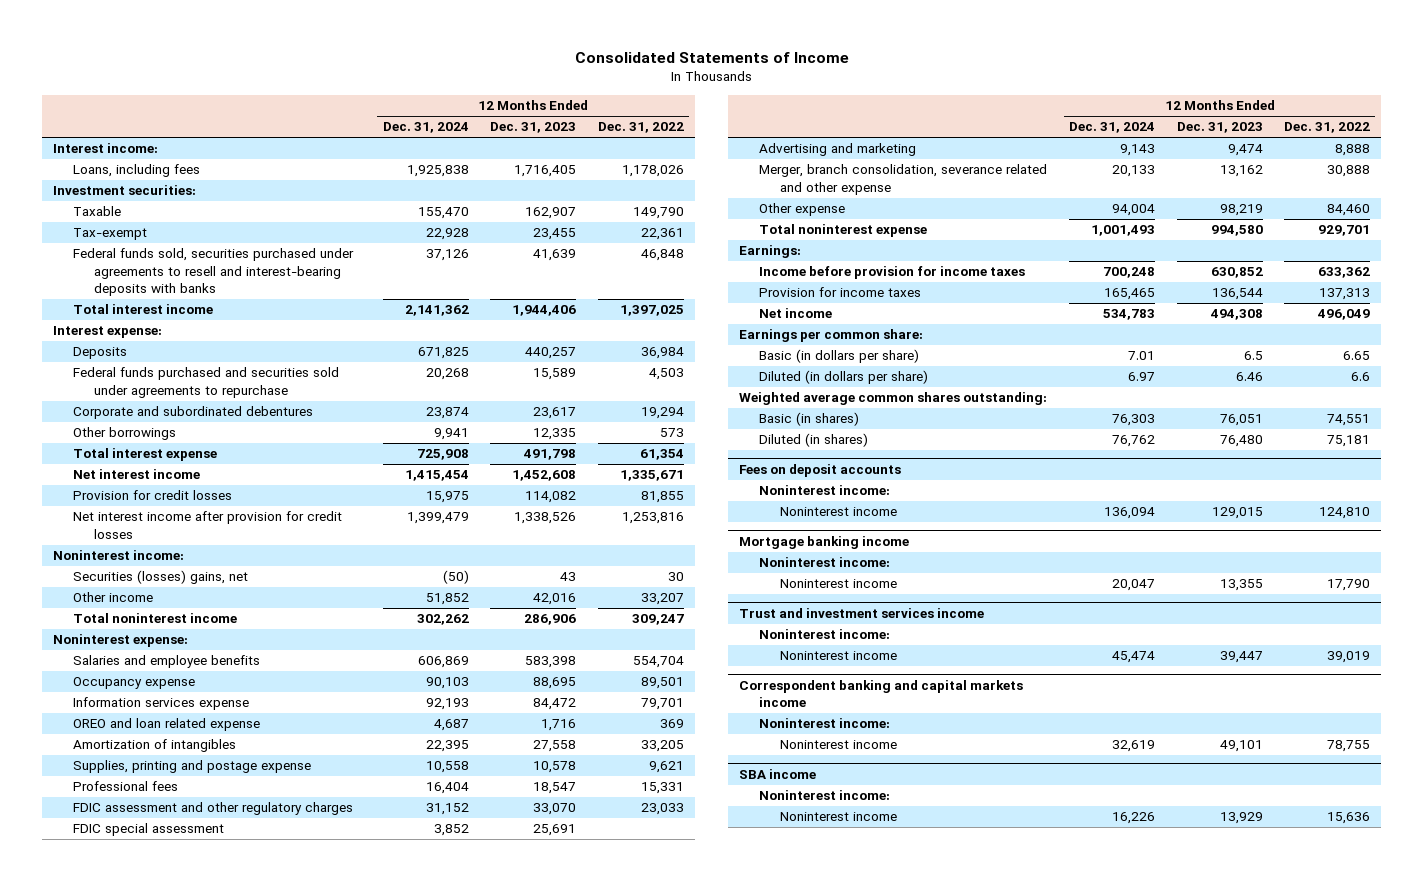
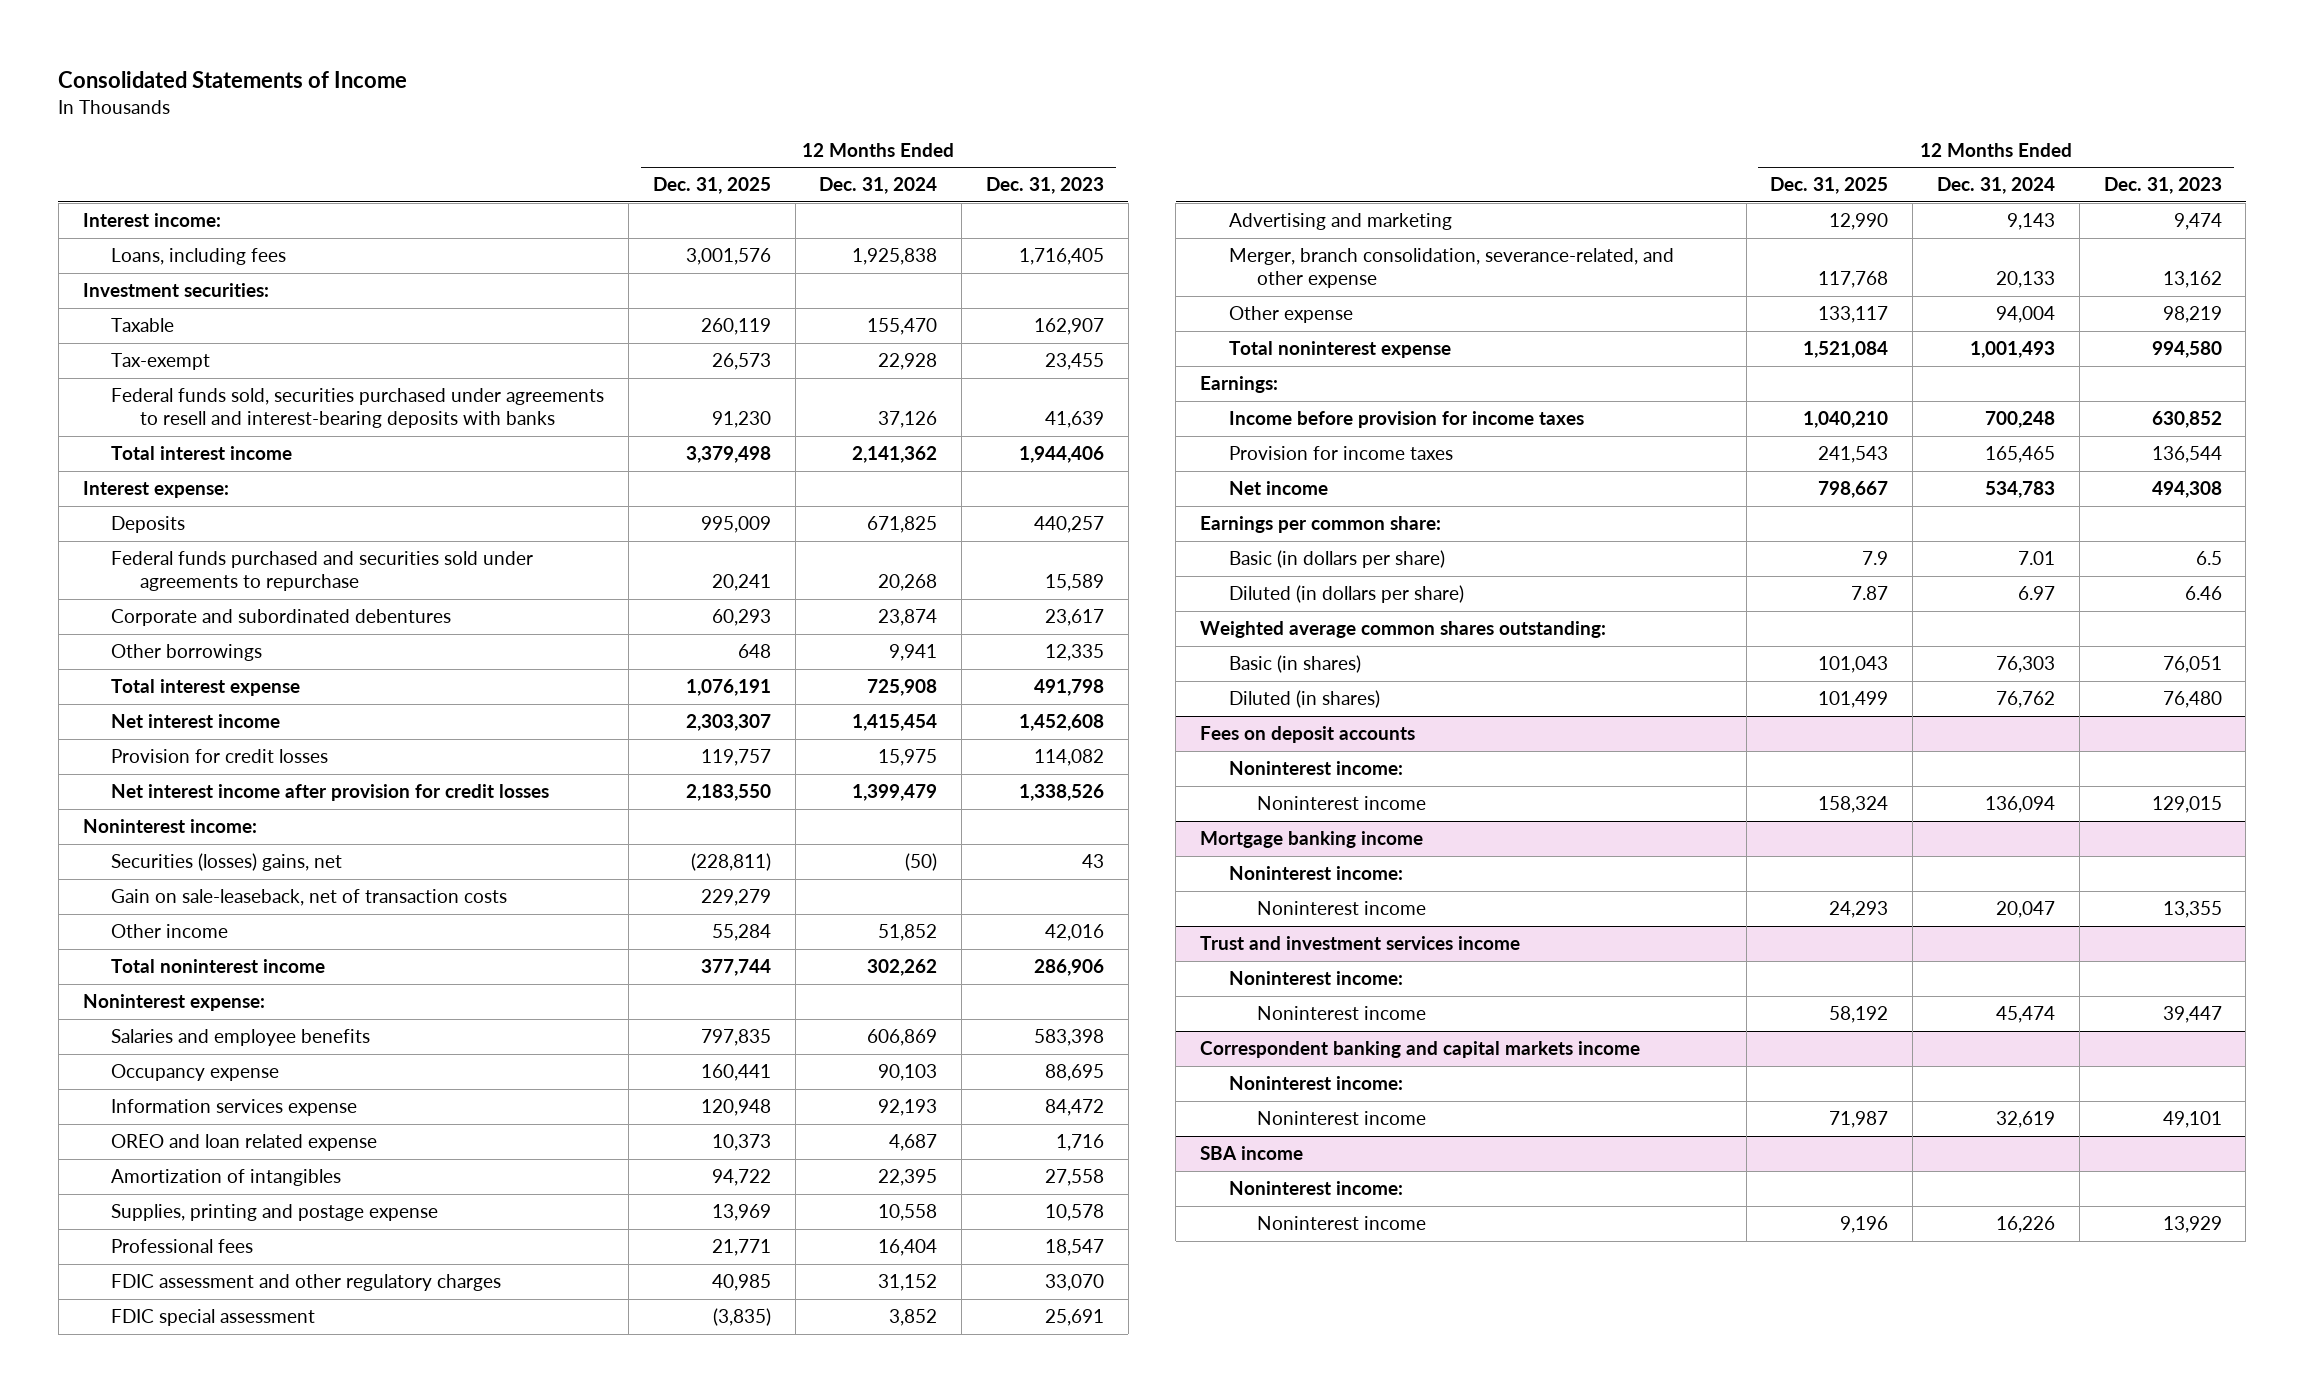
- | 12 Months Ended Dec. 31, 2024 | 12 Months Ended Dec. 31, 2023 | 12 Months Ended Dec. 31, 2022
+ | 12 Months Ended Dec. 31, 2025 | 12 Months Ended Dec. 31, 2024 | 12 Months Ended Dec. 31, 2023
+ Gain on sale-leaseback, net of transaction costs | 229,279 | |
- Merger, branch consolidation, severance related and other expense | 20,133 | 13,162 | 30,888
+ Merger, branch consolidation, severance-related, and other expense | 117,768 | 20,133 | 13,162

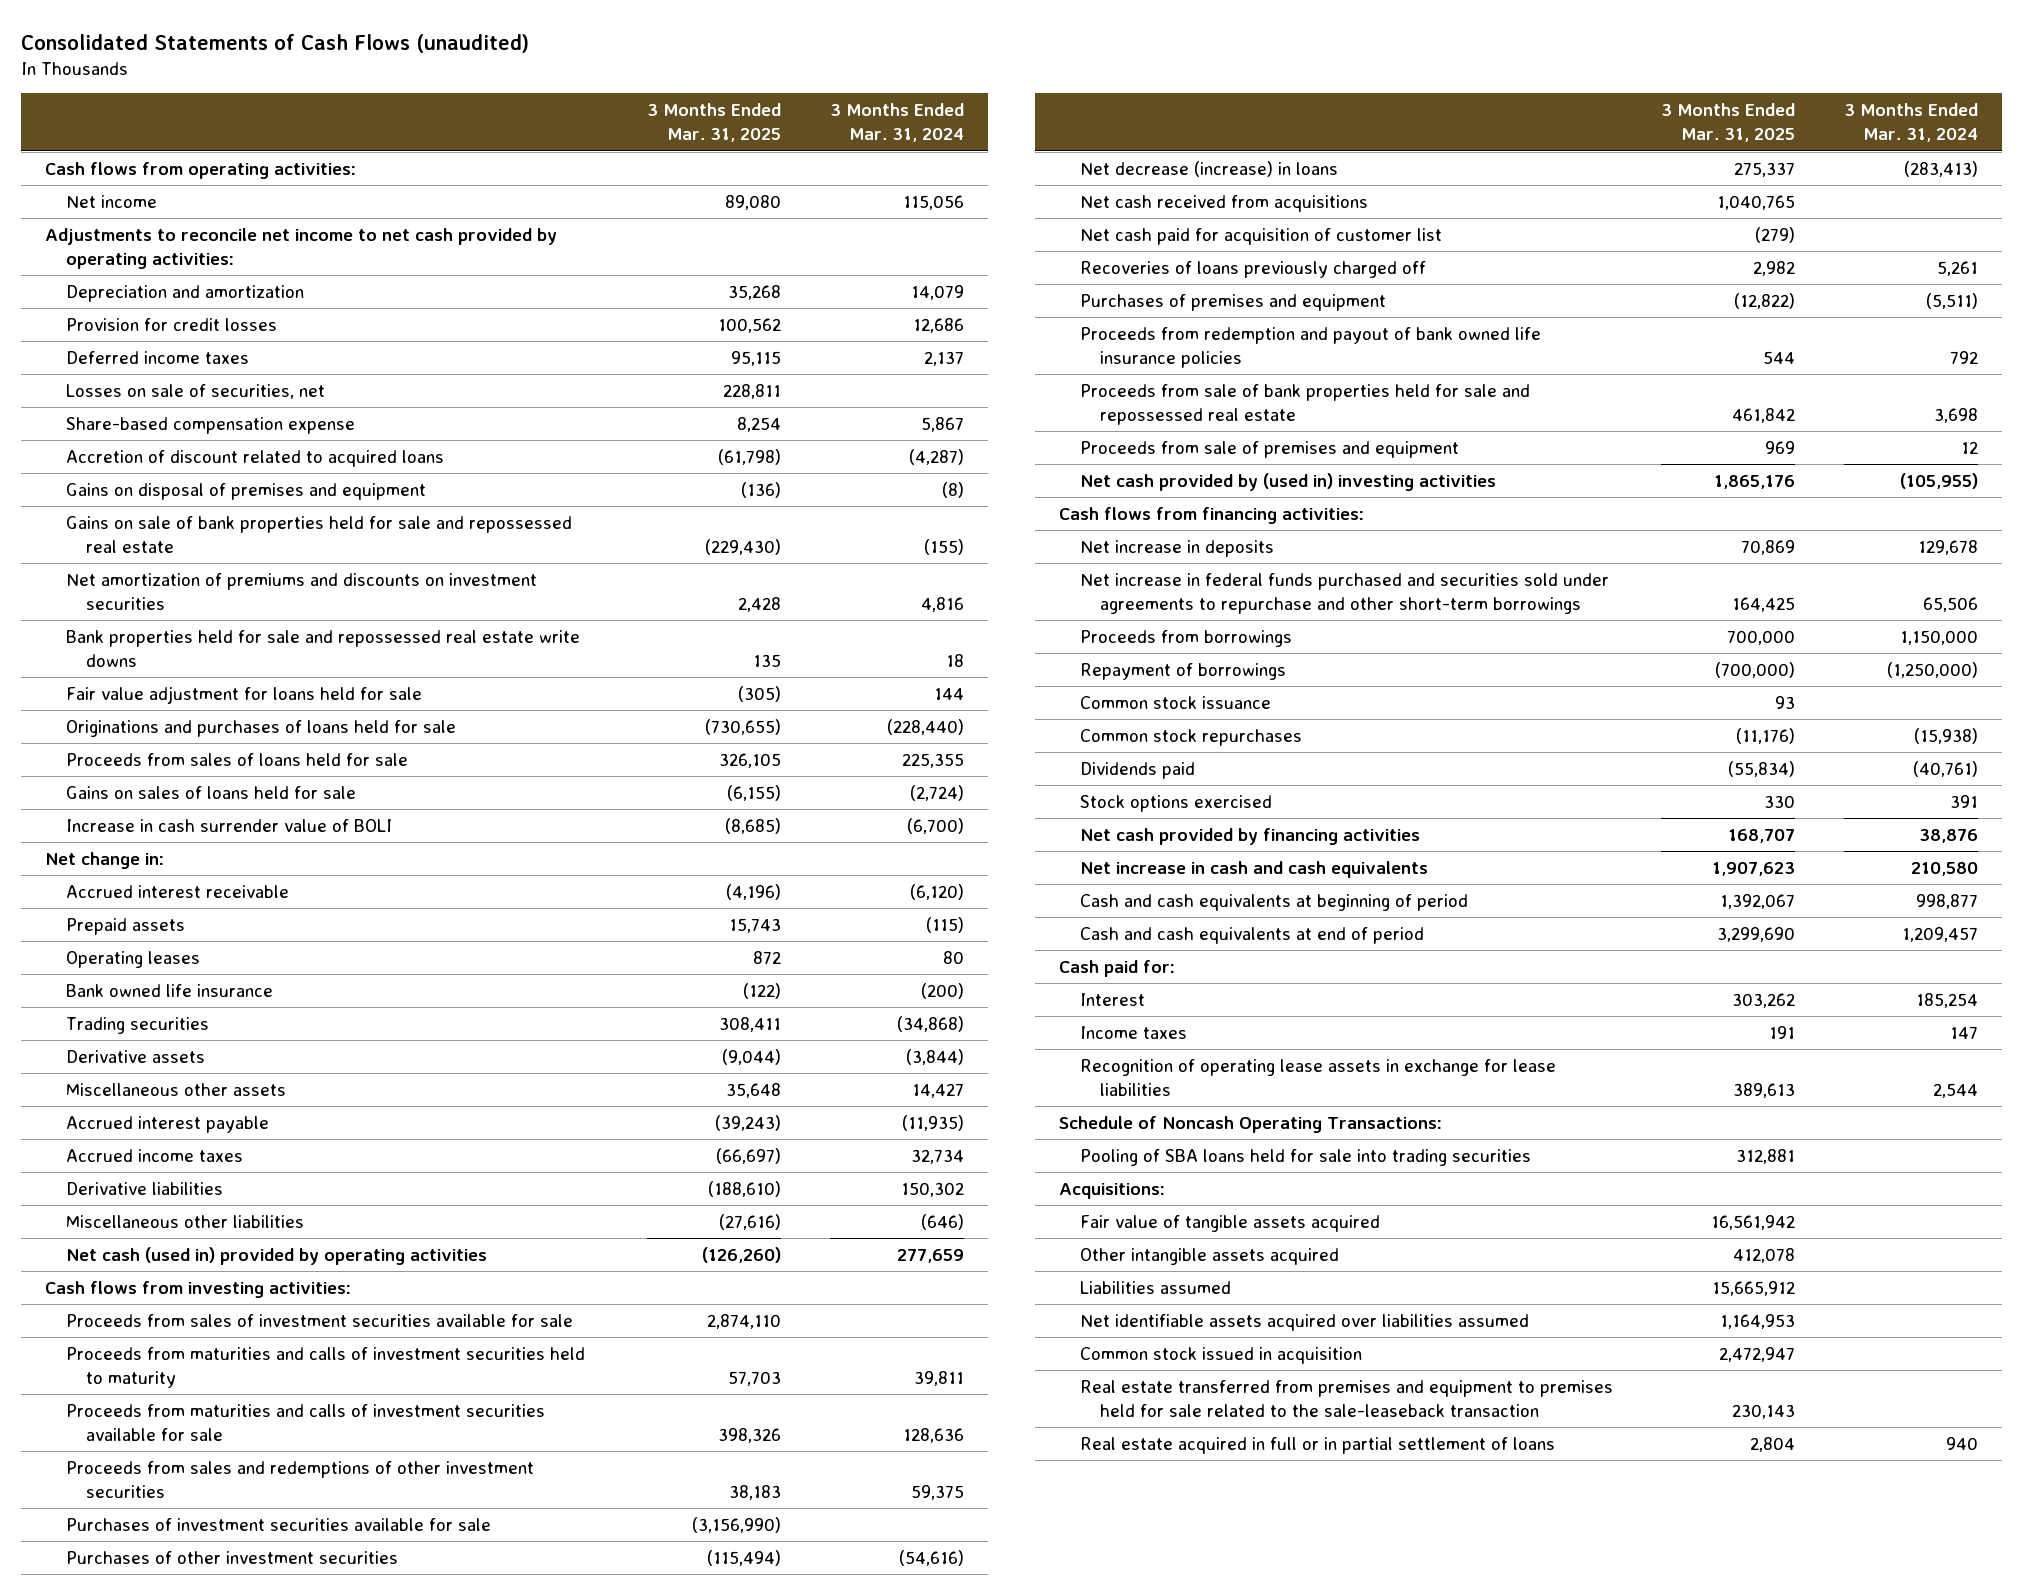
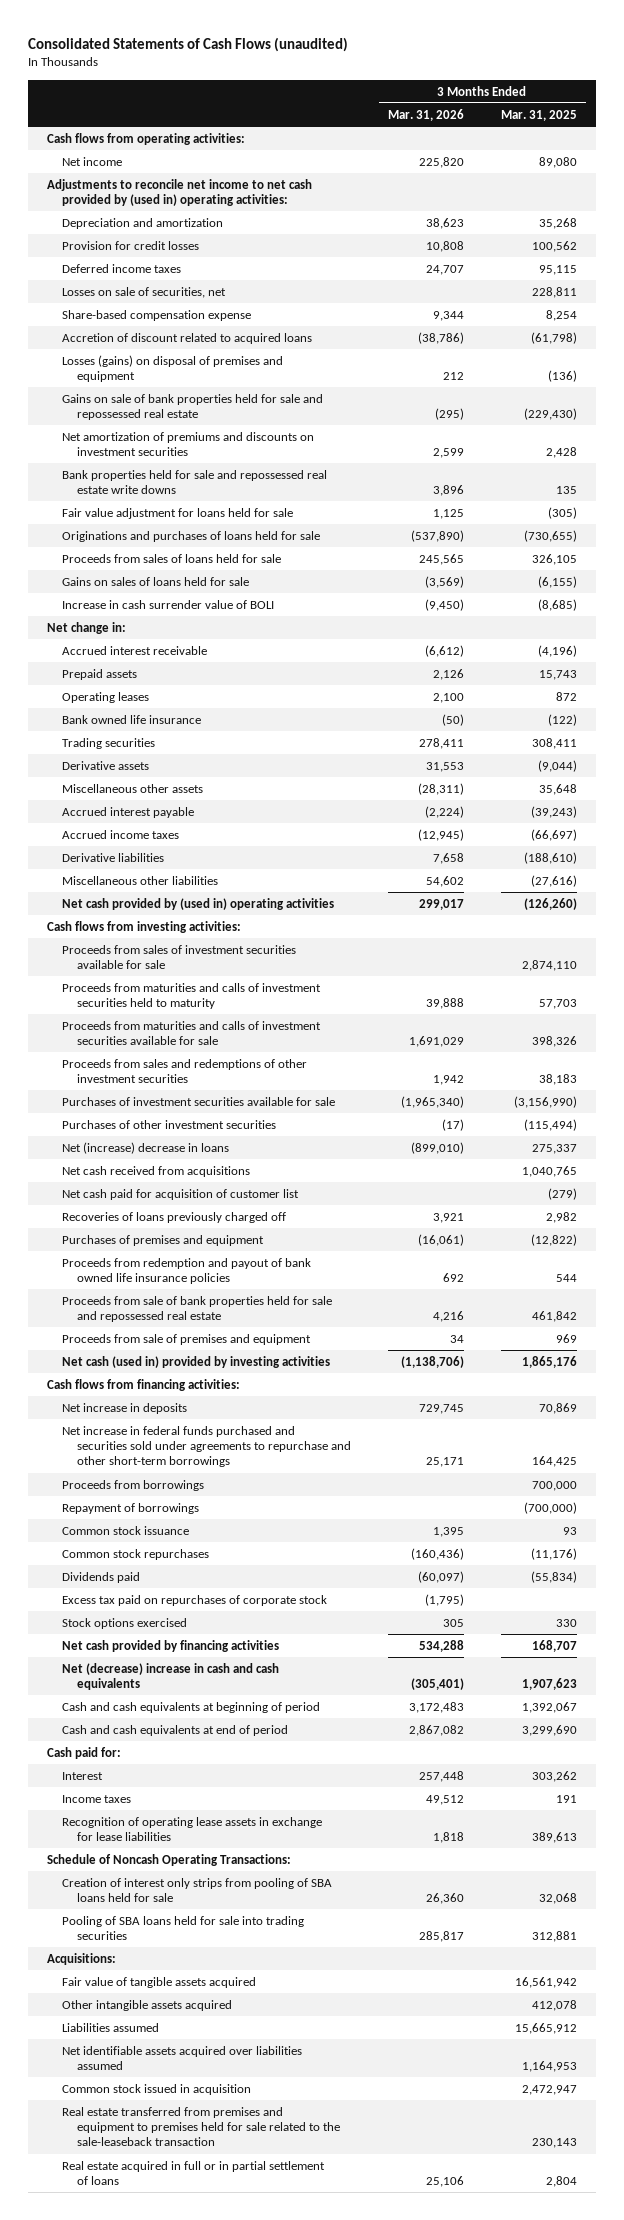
- | 3 Months Ended Mar. 31, 2025 | 3 Months Ended Mar. 31, 2024
+ | 3 Months Ended Mar. 31, 2026 | 3 Months Ended Mar. 31, 2025
- Adjustments to reconcile net income to net cash provided by operating activities:
+ Adjustments to reconcile net income to net cash provided by (used in) operating activities:
- Gains on disposal of premises and equipment | (136) | (8)
+ Losses (gains) on disposal of premises and equipment | 212 | (136)
- Net cash (used in) provided by operating activities | (126,260) | 277,659
+ Net cash provided by (used in) operating activities | 299,017 | (126,260)
- Net decrease (increase) in loans | 275,337 | (283,413)
+ Net (increase) decrease in loans | (899,010) | 275,337
- Net cash provided by (used in) investing activities | 1,865,176 | (105,955)
+ Net cash (used in) provided by investing activities | (1,138,706) | 1,865,176
+ Excess tax paid on repurchases of corporate stock | (1,795) |
- Net increase in cash and cash equivalents | 1,907,623 | 210,580
+ Net (decrease) increase in cash and cash equivalents | (305,401) | 1,907,623
+ Creation of interest only strips from pooling of SBA loans held for sale | 26,360 | 32,068

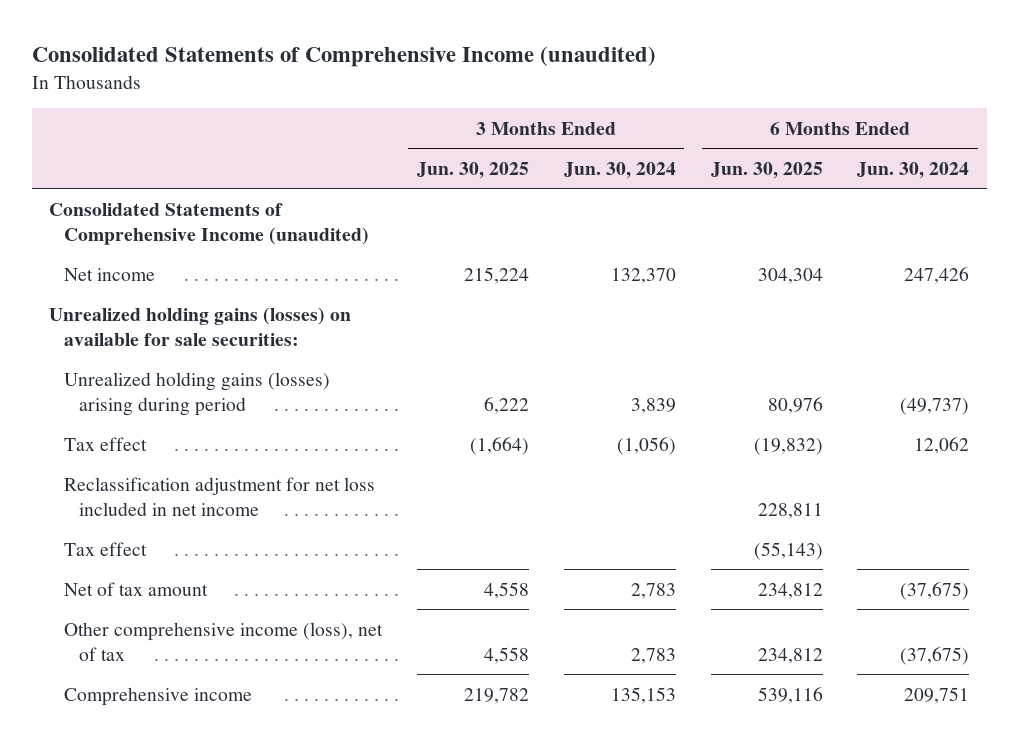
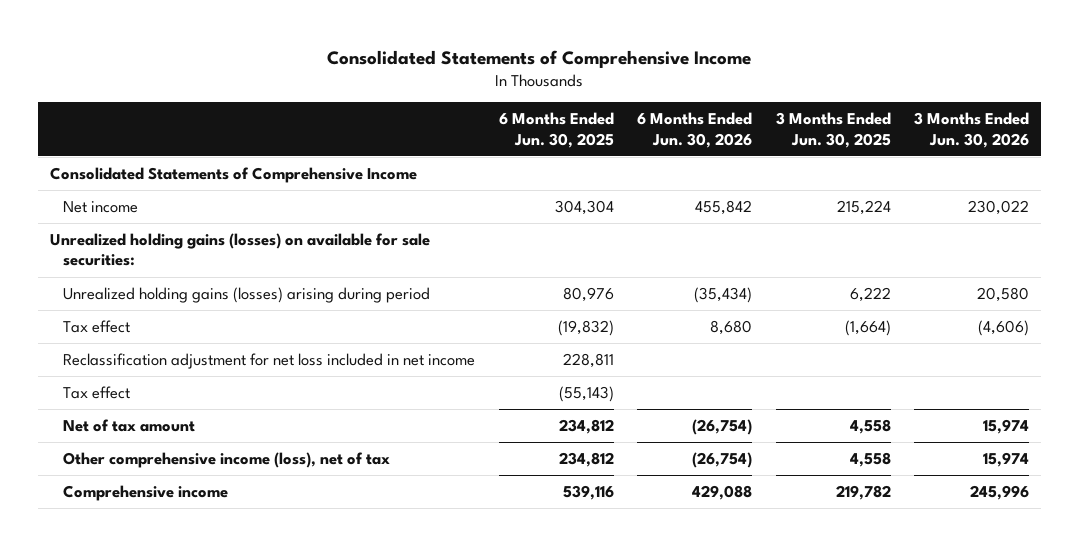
- Consolidated Statements of Comprehensive Income (unaudited)
+ Consolidated Statements of Comprehensive Income
- | 3 Months Ended Jun. 30, 2025 | 3 Months Ended Jun. 30, 2024 | 6 Months Ended Jun. 30, 2025 | 6 Months Ended Jun. 30, 2024
+ | 6 Months Ended Jun. 30, 2025 | 6 Months Ended Jun. 30, 2026 | 3 Months Ended Jun. 30, 2025 | 3 Months Ended Jun. 30, 2026
- Consolidated Statements of Comprehensive Income (unaudited)
+ Consolidated Statements of Comprehensive Income

